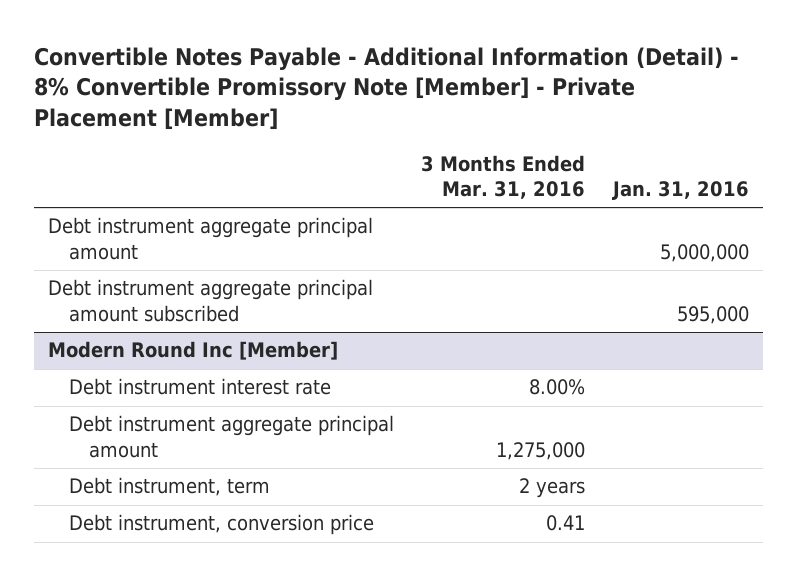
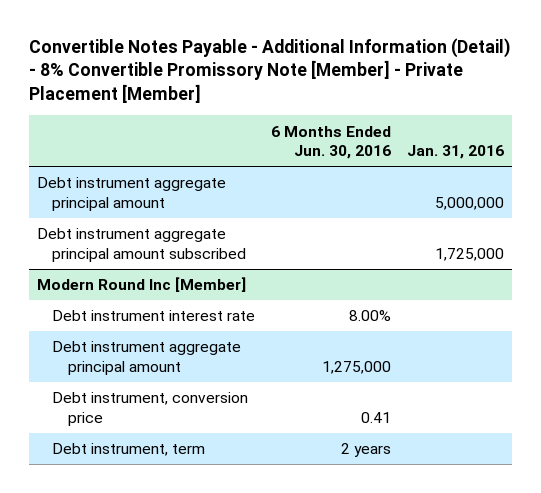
- | 3 Months Ended Mar. 31, 2016 | Jan. 31, 2016
+ | 6 Months Ended Jun. 30, 2016 | Jan. 31, 2016
- Debt instrument aggregate principal amount subscribed | | 595,000
+ Debt instrument aggregate principal amount subscribed | | 1,725,000
@ Modern Round Inc [Member]
moved down: Debt instrument, term | 2 years |

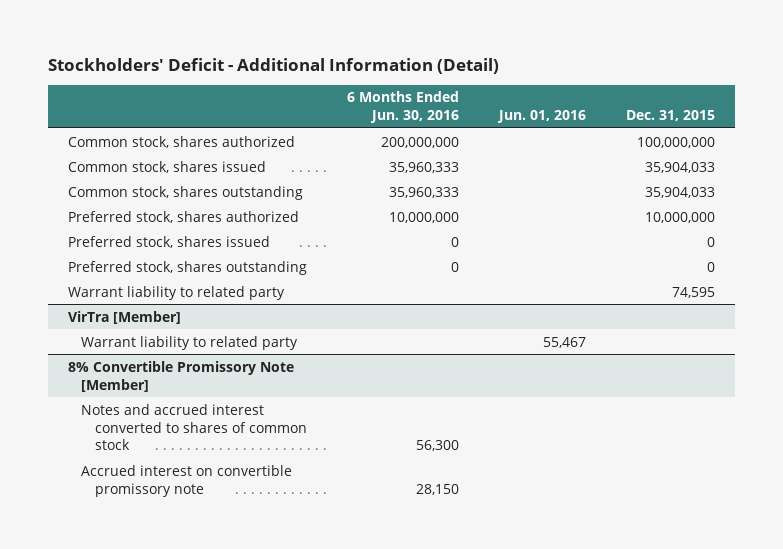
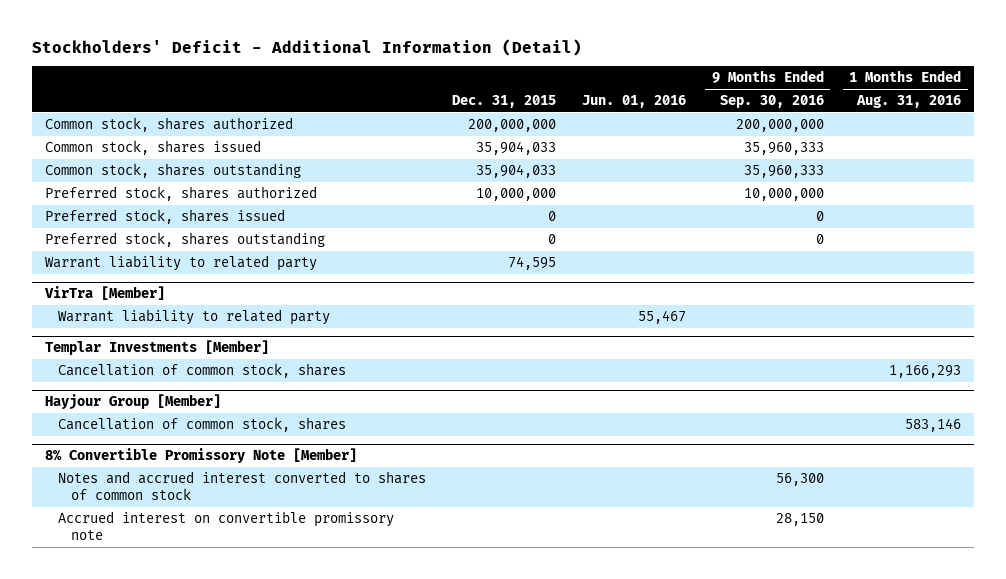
- | 6 Months Ended Jun. 30, 2016 | Jun. 01, 2016 | Dec. 31, 2015
+ | Dec. 31, 2015 | Jun. 01, 2016 | 9 Months Ended Sep. 30, 2016 | 1 Months Ended Aug. 31, 2016
- Common stock, shares authorized | 200,000,000 | | 100,000,000
+ Common stock, shares authorized | 200,000,000 | | 200,000,000 |
+ Templar Investments [Member]
+ Cancellation of common stock, shares | | | | 1,166,293
+ Hayjour Group [Member]
+ Cancellation of common stock, shares | | | | 583,146

